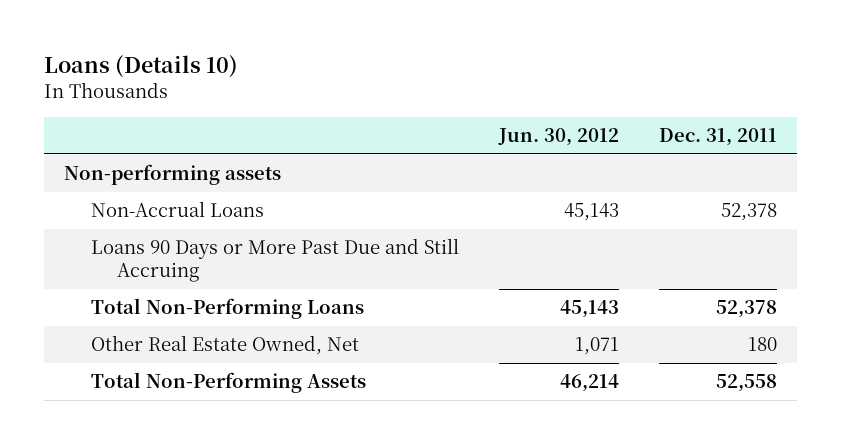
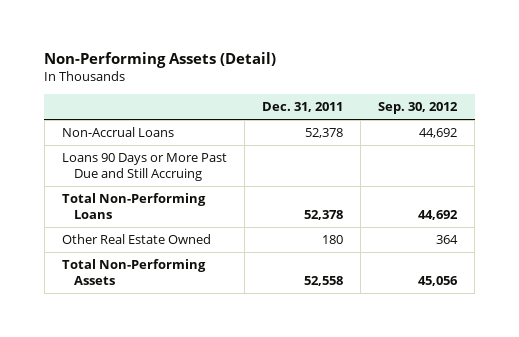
- Loans (Details 10)
+ Non-Performing Assets (Detail)
- | Jun. 30, 2012 | Dec. 31, 2011
+ | Dec. 31, 2011 | Sep. 30, 2012
- Non-performing assets
- Other Real Estate Owned, Net | 1,071 | 180
+ Other Real Estate Owned | 180 | 364

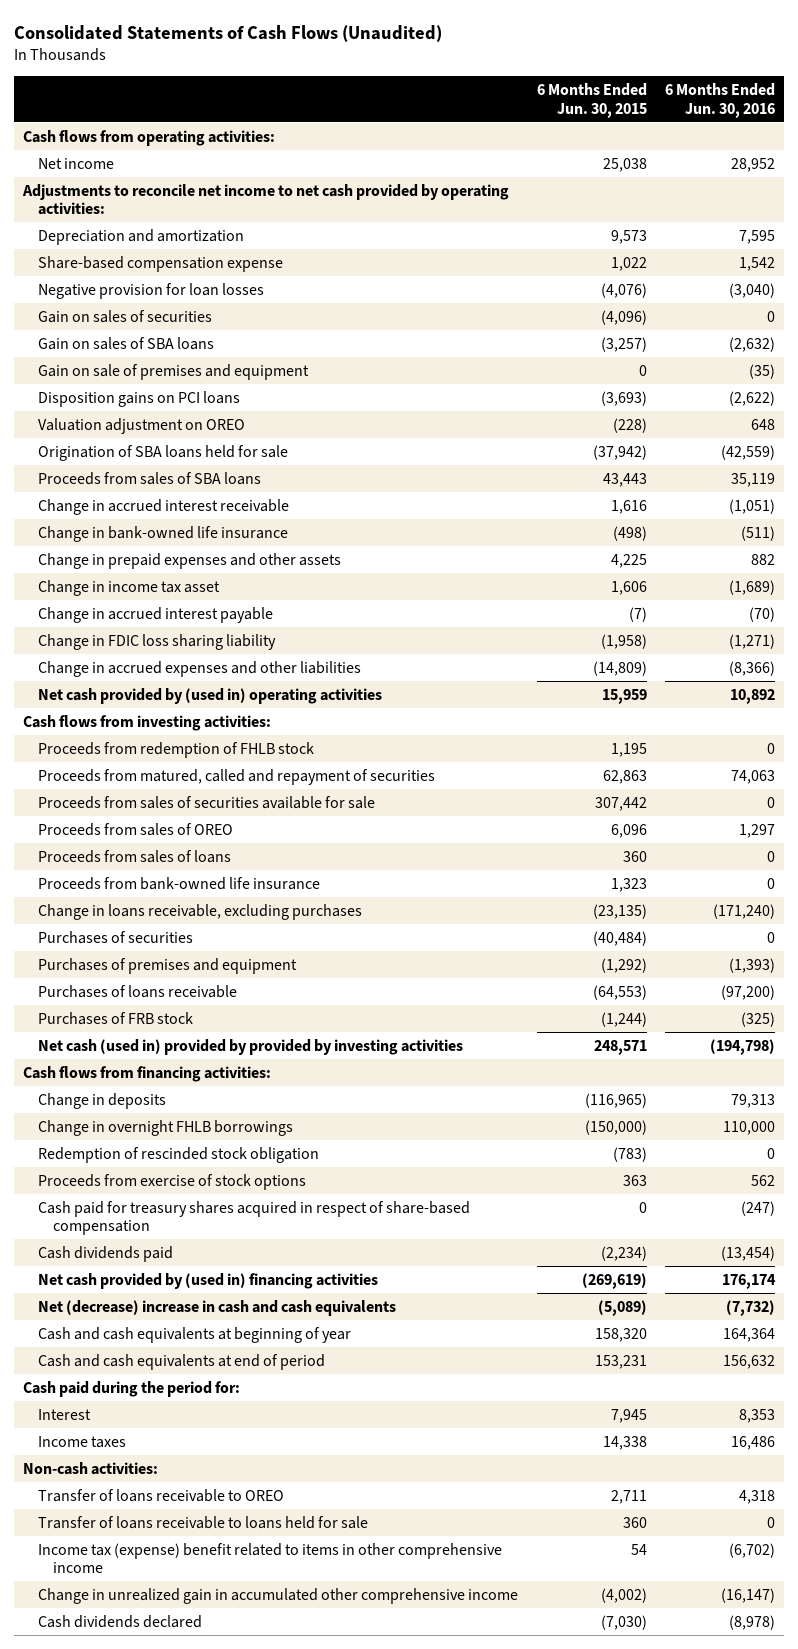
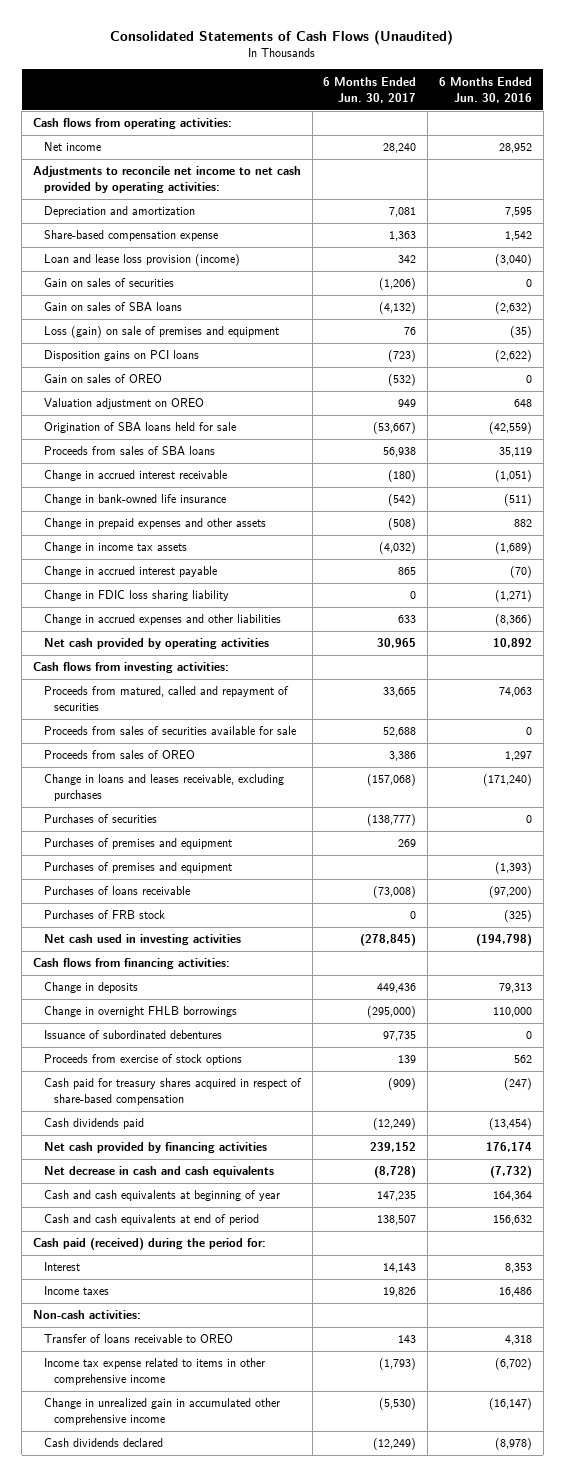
- | 6 Months Ended Jun. 30, 2015 | 6 Months Ended Jun. 30, 2016
+ | 6 Months Ended Jun. 30, 2017 | 6 Months Ended Jun. 30, 2016
- Negative provision for loan losses | (4,076) | (3,040)
+ Loan and lease loss provision (income) | 342 | (3,040)
- Gain on sale of premises and equipment | 0 | (35)
+ Loss (gain) on sale of premises and equipment | 76 | (35)
+ Gain on sales of OREO | (532) | 0
- Change in income tax asset | 1,606 | (1,689)
+ Change in income tax assets | (4,032) | (1,689)
- Net cash provided by (used in) operating activities | 15,959 | 10,892
+ Net cash provided by operating activities | 30,965 | 10,892
- Proceeds from redemption of FHLB stock | 1,195 | 0
- Proceeds from sales of loans | 360 | 0
- Proceeds from bank-owned life insurance | 1,323 | 0
- Change in loans receivable, excluding purchases | (23,135) | (171,240)
+ Change in loans and leases receivable, excluding purchases | (157,068) | (171,240)
+ Purchases of premises and equipment | 269 |
- Net cash (used in) provided by provided by investing activities | 248,571 | (194,798)
+ Net cash used in investing activities | (278,845) | (194,798)
- Redemption of rescinded stock obligation | (783) | 0
+ Issuance of subordinated debentures | 97,735 | 0
- Net cash provided by (used in) financing activities | (269,619) | 176,174
- Net (decrease) increase in cash and cash equivalents | (5,089) | (7,732)
+ Net cash provided by financing activities | 239,152 | 176,174
+ Net decrease in cash and cash equivalents | (8,728) | (7,732)
- Cash paid during the period for:
+ Cash paid (received) during the period for:
- Transfer of loans receivable to loans held for sale | 360 | 0
- Income tax (expense) benefit related to items in other comprehensive income | 54 | (6,702)
+ Income tax expense related to items in other comprehensive income | (1,793) | (6,702)

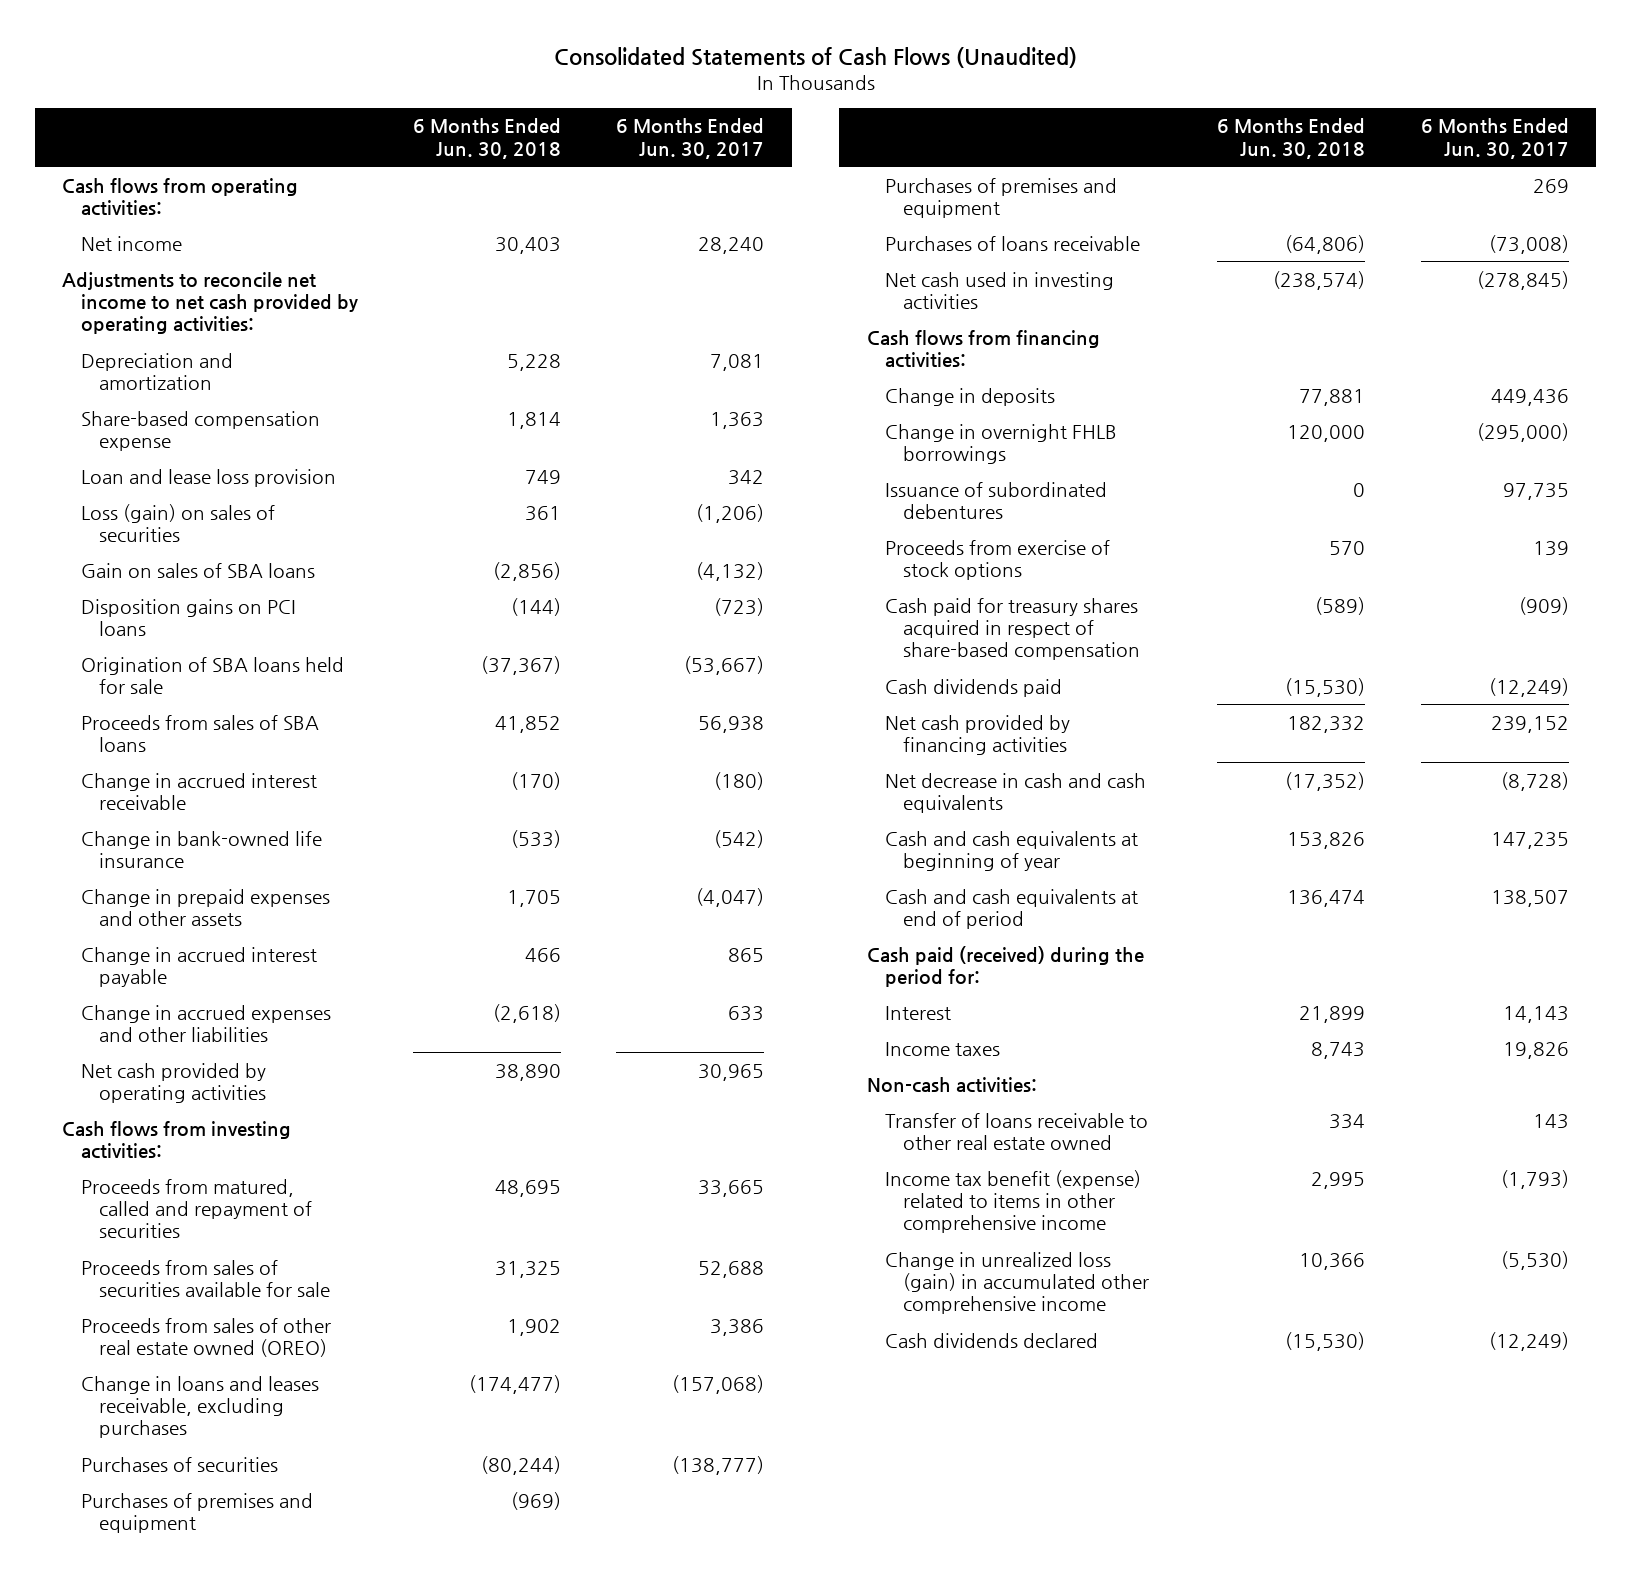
- | 6 Months Ended Jun. 30, 2017 | 6 Months Ended Jun. 30, 2016
+ | 6 Months Ended Jun. 30, 2018 | 6 Months Ended Jun. 30, 2017
- Loan and lease loss provision (income) | 342 | (3,040)
- Gain on sales of securities | (1,206) | 0
+ Loan and lease loss provision | 749 | 342
+ Loss (gain) on sales of securities | 361 | (1,206)
- Loss (gain) on sale of premises and equipment | 76 | (35)
- Gain on sales of OREO | (532) | 0
- Valuation adjustment on OREO | 949 | 648
- Change in prepaid expenses and other assets | (508) | 882
- Change in income tax assets | (4,032) | (1,689)
+ Change in prepaid expenses and other assets | 1,705 | (4,047)
- Change in FDIC loss sharing liability | 0 | (1,271)
- Proceeds from sales of OREO | 3,386 | 1,297
+ Proceeds from sales of other real estate owned (OREO) | 1,902 | 3,386
moved down: Purchases of premises and equipment | | 269
- Purchases of FRB stock | 0 | (325)
- Transfer of loans receivable to OREO | 143 | 4,318
- Income tax expense related to items in other comprehensive income | (1,793) | (6,702)
- Change in unrealized gain in accumulated other comprehensive income | (5,530) | (16,147)
+ Transfer of loans receivable to other real estate owned | 334 | 143
+ Income tax benefit (expense) related to items in other comprehensive income | 2,995 | (1,793)
+ Change in unrealized loss (gain) in accumulated other comprehensive income | 10,366 | (5,530)

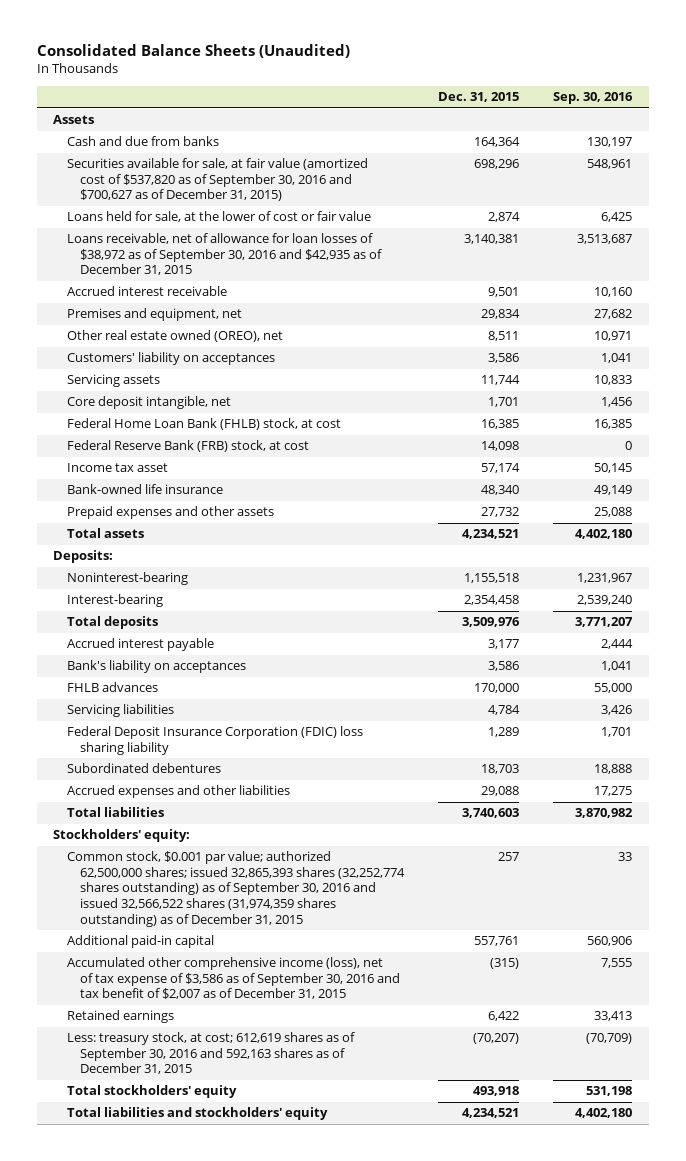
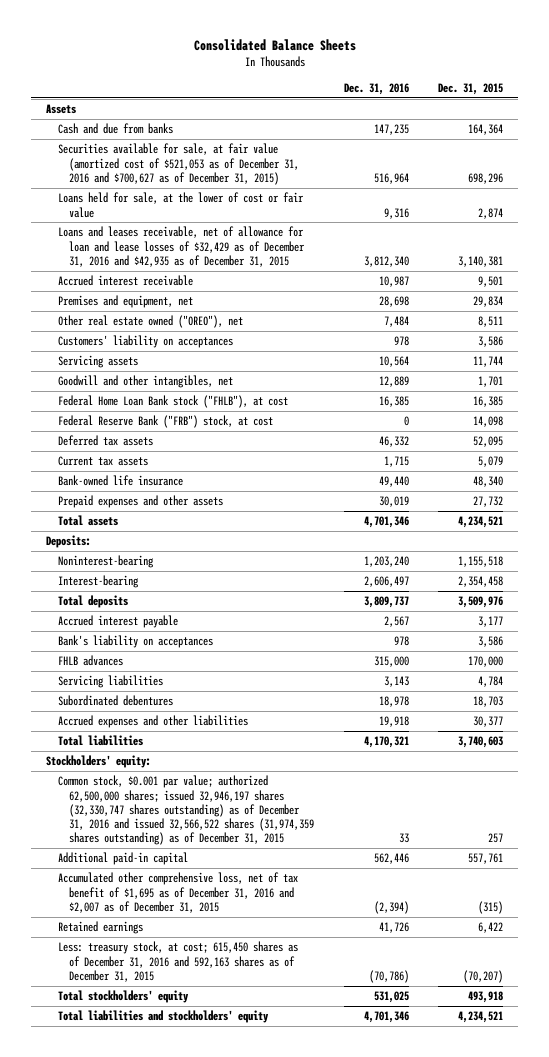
- Consolidated Balance Sheets (Unaudited)
+ Consolidated Balance Sheets
- | Dec. 31, 2015 | Sep. 30, 2016
+ | Dec. 31, 2016 | Dec. 31, 2015
- Securities available for sale, at fair value (amortized cost of $537,820 as of September 30, 2016 and $700,627 as of December 31, 2015) | 698,296 | 548,961
+ Securities available for sale, at fair value (amortized cost of $521,053 as of December 31, 2016 and $700,627 as of December 31, 2015) | 516,964 | 698,296
- Loans receivable, net of allowance for loan losses of $38,972 as of September 30, 2016 and $42,935 as of December 31, 2015 | 3,140,381 | 3,513,687
+ Loans and leases receivable, net of allowance for loan and lease losses of $32,429 as of December 31, 2016 and $42,935 as of December 31, 2015 | 3,812,340 | 3,140,381
- Other real estate owned (OREO), net | 8,511 | 10,971
+ Other real estate owned ("OREO"), net | 7,484 | 8,511
- Core deposit intangible, net | 1,701 | 1,456
- Federal Home Loan Bank (FHLB) stock, at cost | 16,385 | 16,385
- Federal Reserve Bank (FRB) stock, at cost | 14,098 | 0
- Income tax asset | 57,174 | 50,145
+ Goodwill and other intangibles, net | 12,889 | 1,701
+ Federal Home Loan Bank stock ("FHLB"), at cost | 16,385 | 16,385
+ Federal Reserve Bank ("FRB") stock, at cost | 0 | 14,098
+ Deferred tax assets | 46,332 | 52,095
+ Current tax assets | 1,715 | 5,079
- Federal Deposit Insurance Corporation (FDIC) loss sharing liability | 1,289 | 1,701
- Accrued expenses and other liabilities | 29,088 | 17,275
+ Accrued expenses and other liabilities | 19,918 | 30,377
- Common stock, $0.001 par value; authorized 62,500,000 shares; issued 32,865,393 shares (32,252,774 shares outstanding) as of September 30, 2016 and issued 32,566,522 shares (31,974,359 shares outstanding) as of December 31, 2015 | 257 | 33
+ Common stock, $0.001 par value; authorized 62,500,000 shares; issued 32,946,197 shares (32,330,747 shares outstanding) as of December 31, 2016 and issued 32,566,522 shares (31,974,359 shares outstanding) as of December 31, 2015 | 33 | 257
- Accumulated other comprehensive income (loss), net of tax expense of $3,586 as of September 30, 2016 and tax benefit of $2,007 as of December 31, 2015 | (315) | 7,555
+ Accumulated other comprehensive loss, net of tax benefit of $1,695 as of December 31, 2016 and $2,007 as of December 31, 2015 | (2,394) | (315)
- Less: treasury stock, at cost; 612,619 shares as of September 30, 2016 and 592,163 shares as of December 31, 2015 | (70,207) | (70,709)
+ Less: treasury stock, at cost; 615,450 shares as of December 31, 2016 and 592,163 shares as of December 31, 2015 | (70,786) | (70,207)

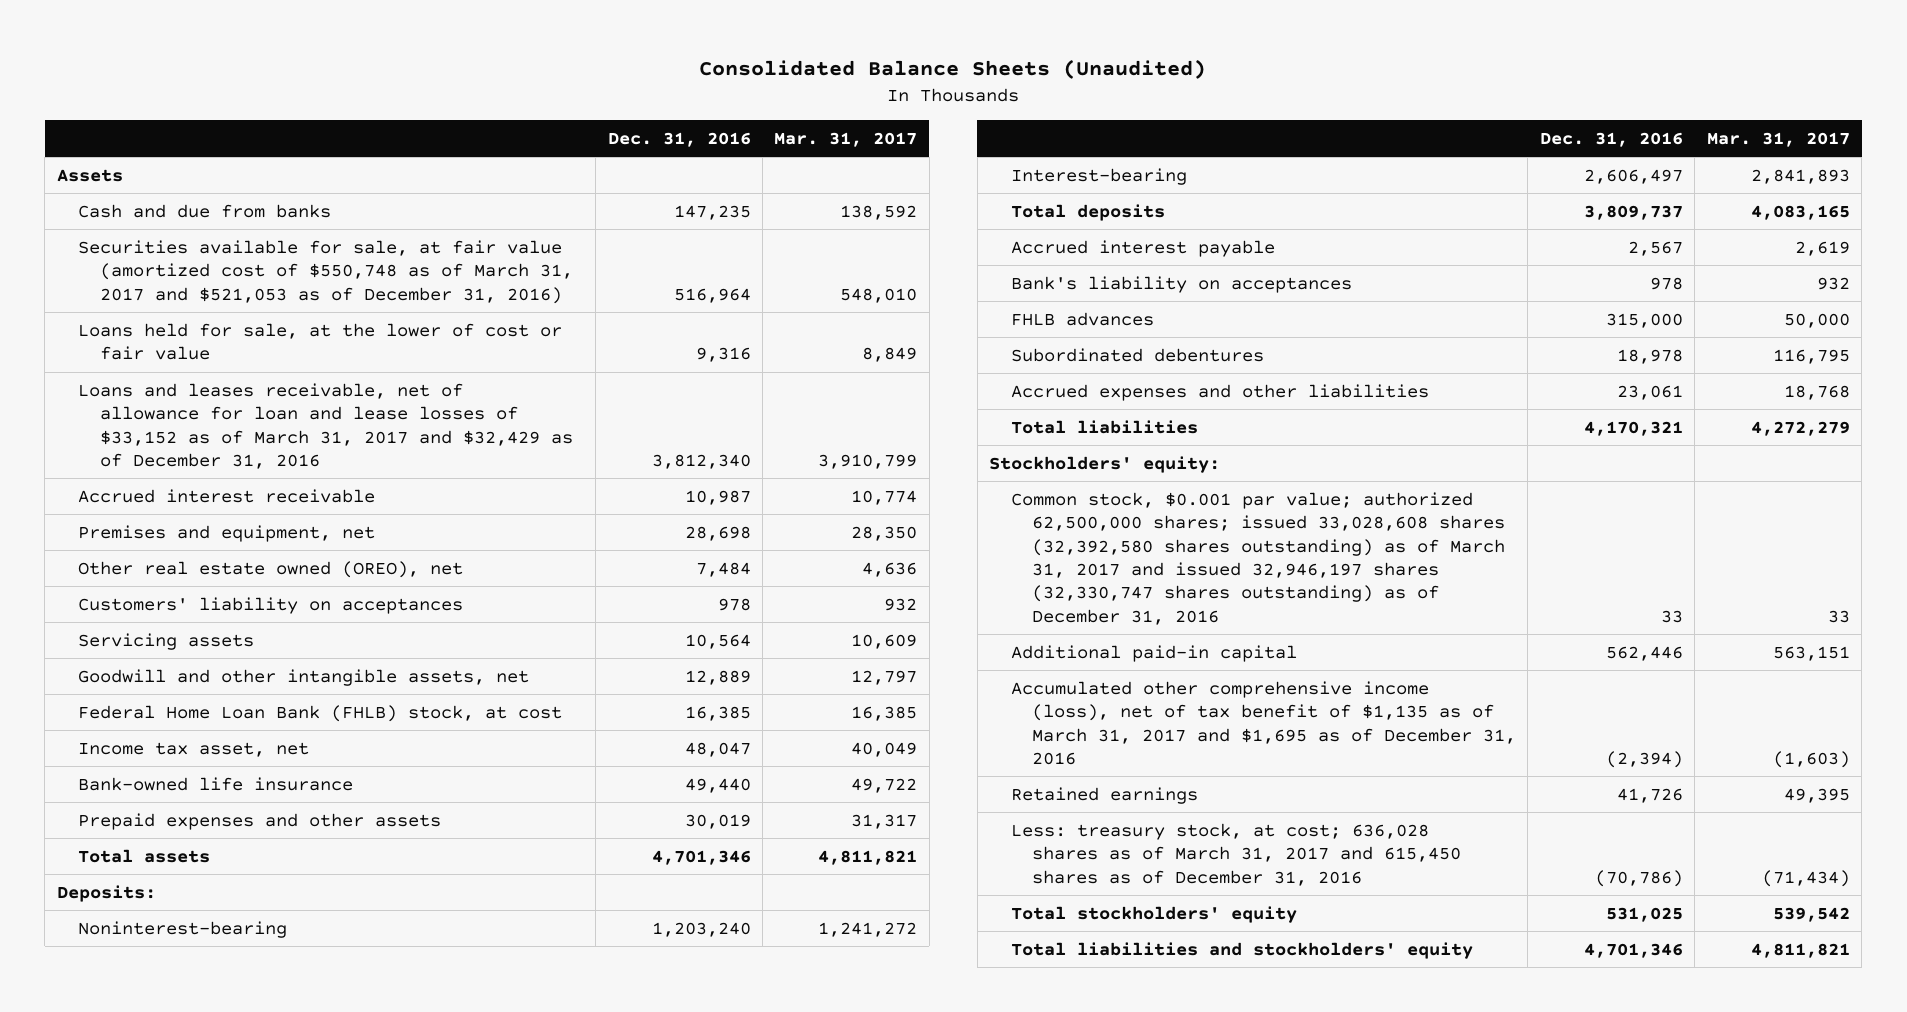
- Consolidated Balance Sheets
+ Consolidated Balance Sheets (Unaudited)
- | Dec. 31, 2016 | Dec. 31, 2015
+ | Dec. 31, 2016 | Mar. 31, 2017
- Securities available for sale, at fair value (amortized cost of $521,053 as of December 31, 2016 and $700,627 as of December 31, 2015) | 516,964 | 698,296
+ Securities available for sale, at fair value (amortized cost of $550,748 as of March 31, 2017 and $521,053 as of December 31, 2016) | 516,964 | 548,010
- Loans and leases receivable, net of allowance for loan and lease losses of $32,429 as of December 31, 2016 and $42,935 as of December 31, 2015 | 3,812,340 | 3,140,381
+ Loans and leases receivable, net of allowance for loan and lease losses of $33,152 as of March 31, 2017 and $32,429 as of December 31, 2016 | 3,812,340 | 3,910,799
- Other real estate owned ("OREO"), net | 7,484 | 8,511
+ Other real estate owned (OREO), net | 7,484 | 4,636
- Goodwill and other intangibles, net | 12,889 | 1,701
- Federal Home Loan Bank stock ("FHLB"), at cost | 16,385 | 16,385
- Federal Reserve Bank ("FRB") stock, at cost | 0 | 14,098
- Deferred tax assets | 46,332 | 52,095
- Current tax assets | 1,715 | 5,079
+ Goodwill and other intangible assets, net | 12,889 | 12,797
+ Federal Home Loan Bank (FHLB) stock, at cost | 16,385 | 16,385
+ Income tax asset, net | 48,047 | 40,049
- Servicing liabilities | 3,143 | 4,784
- Accrued expenses and other liabilities | 19,918 | 30,377
+ Accrued expenses and other liabilities | 23,061 | 18,768
- Common stock, $0.001 par value; authorized 62,500,000 shares; issued 32,946,197 shares (32,330,747 shares outstanding) as of December 31, 2016 and issued 32,566,522 shares (31,974,359 shares outstanding) as of December 31, 2015 | 33 | 257
+ Common stock, $0.001 par value; authorized 62,500,000 shares; issued 33,028,608 shares (32,392,580 shares outstanding) as of March 31, 2017 and issued 32,946,197 shares (32,330,747 shares outstanding) as of December 31, 2016 | 33 | 33
- Accumulated other comprehensive loss, net of tax benefit of $1,695 as of December 31, 2016 and $2,007 as of December 31, 2015 | (2,394) | (315)
+ Accumulated other comprehensive income (loss), net of tax benefit of $1,135 as of March 31, 2017 and $1,695 as of December 31, 2016 | (2,394) | (1,603)
- Less: treasury stock, at cost; 615,450 shares as of December 31, 2016 and 592,163 shares as of December 31, 2015 | (70,786) | (70,207)
+ Less: treasury stock, at cost; 636,028 shares as of March 31, 2017 and 615,450 shares as of December 31, 2016 | (70,786) | (71,434)

